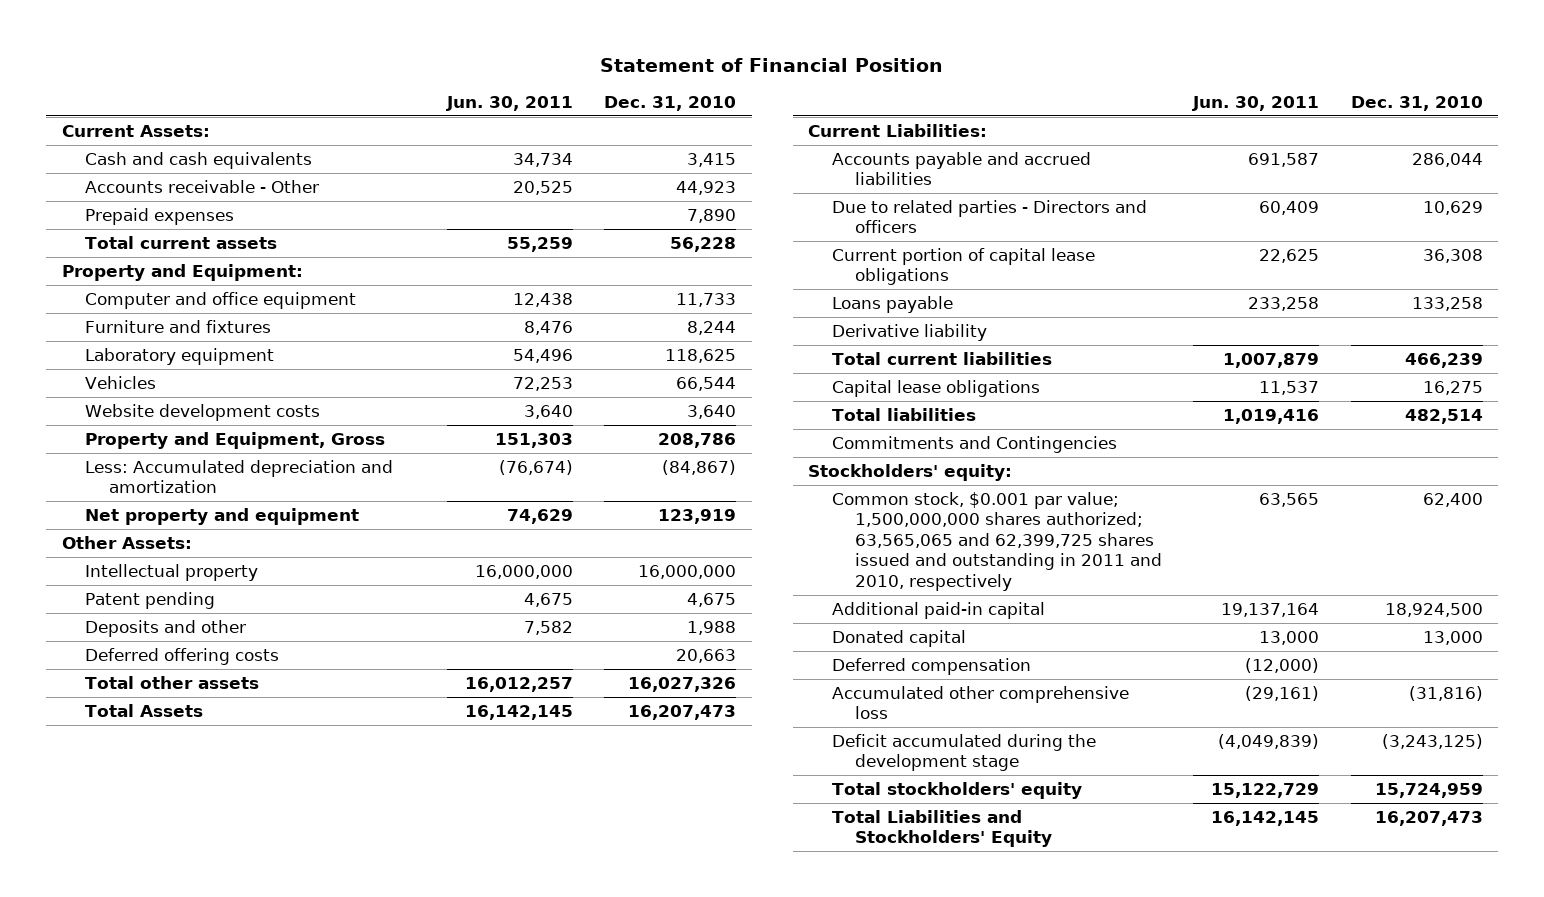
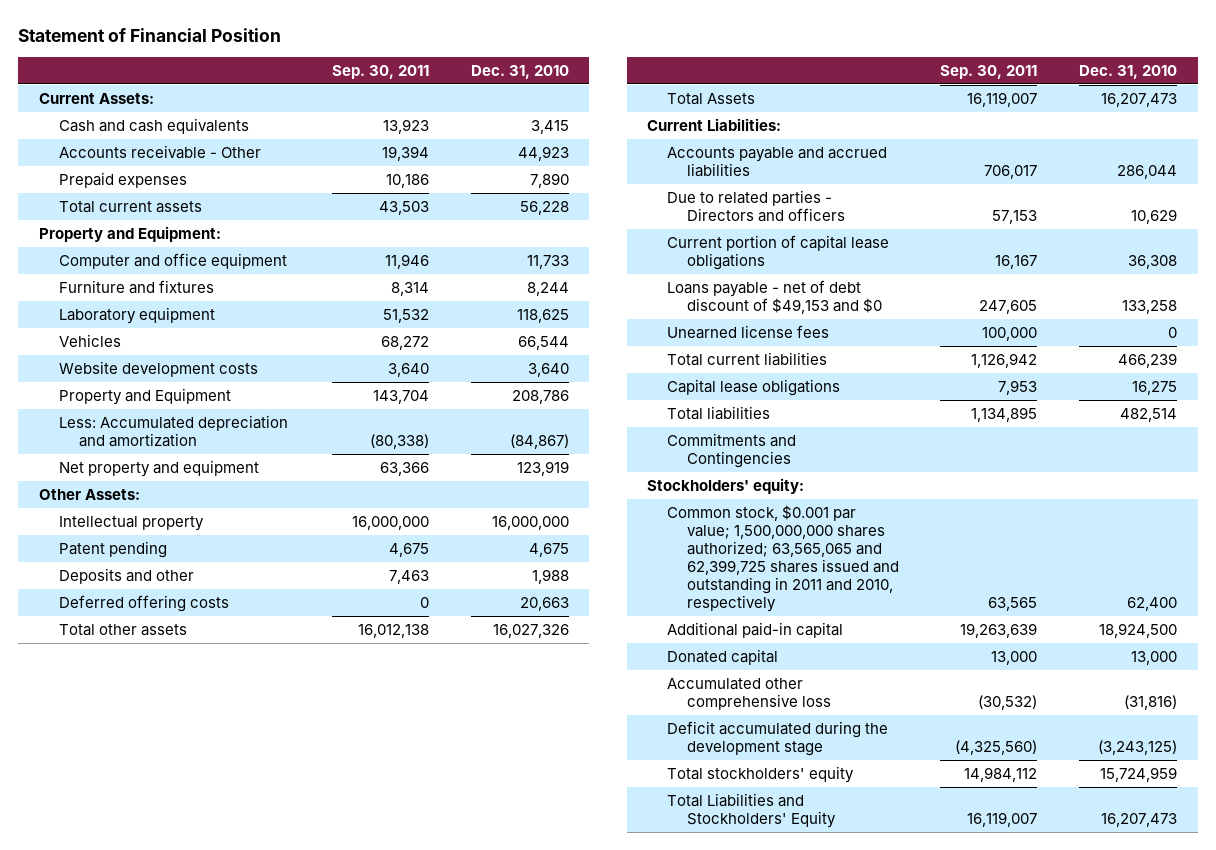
- | Jun. 30, 2011 | Dec. 31, 2010
+ | Sep. 30, 2011 | Dec. 31, 2010
- Property and Equipment, Gross | 151,303 | 208,786
+ Property and Equipment | 143,704 | 208,786
- Loans payable | 233,258 | 133,258
- Derivative liability
+ Loans payable - net of debt discount of $49,153 and $0 | 247,605 | 133,258
+ Unearned license fees | 100,000 | 0
- Deferred compensation | (12,000) |

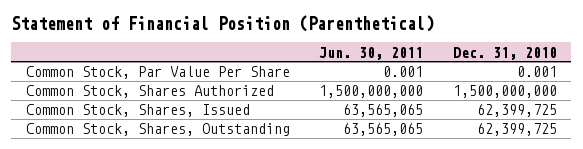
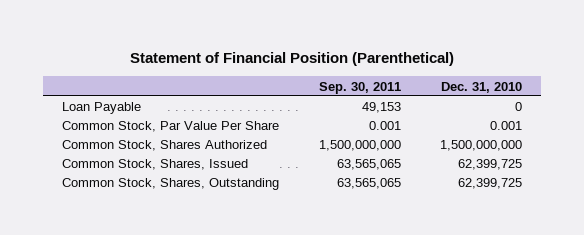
- | Jun. 30, 2011 | Dec. 31, 2010
+ | Sep. 30, 2011 | Dec. 31, 2010
+ Loan Payable | 49,153 | 0

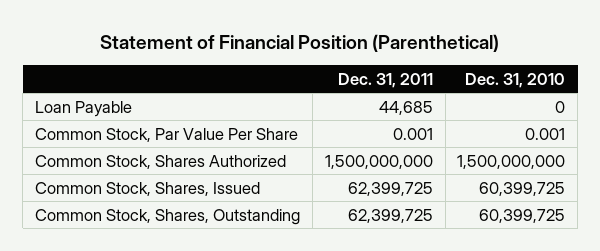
- | Sep. 30, 2011 | Dec. 31, 2010
+ | Dec. 31, 2011 | Dec. 31, 2010
- Common Stock, Shares, Issued | 63,565,065 | 62,399,725
- Common Stock, Shares, Outstanding | 63,565,065 | 62,399,725
+ Common Stock, Shares, Issued | 62,399,725 | 60,399,725
+ Common Stock, Shares, Outstanding | 62,399,725 | 60,399,725

